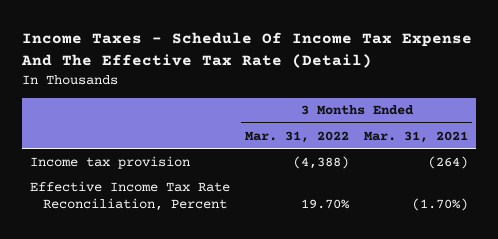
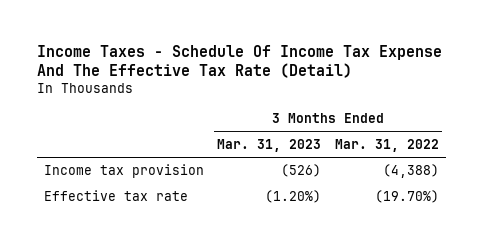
- | 3 Months Ended Mar. 31, 2022 | 3 Months Ended Mar. 31, 2021
+ | 3 Months Ended Mar. 31, 2023 | 3 Months Ended Mar. 31, 2022
- Effective Income Tax Rate Reconciliation, Percent | 19.70% | (1.70%)
+ Effective tax rate | (1.20%) | (19.70%)

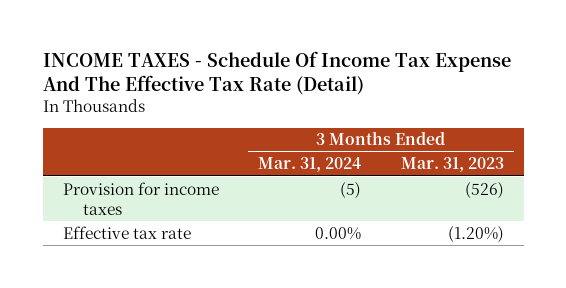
- Income Taxes - Schedule Of Income Tax Expense And The Effective Tax Rate (Detail)
+ INCOME TAXES - Schedule Of Income Tax Expense And The Effective Tax Rate (Detail)
- | 3 Months Ended Mar. 31, 2023 | 3 Months Ended Mar. 31, 2022
+ | 3 Months Ended Mar. 31, 2024 | 3 Months Ended Mar. 31, 2023
- Income tax provision | (526) | (4,388)
+ Provision for income taxes | (5) | (526)

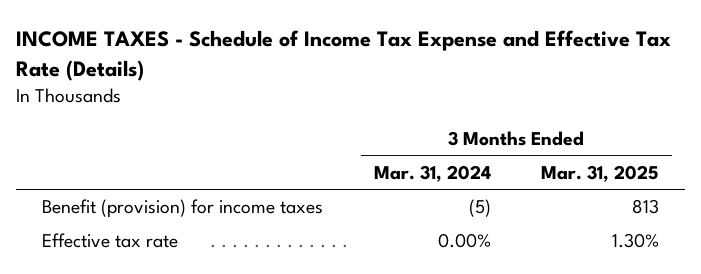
- INCOME TAXES - Schedule Of Income Tax Expense And The Effective Tax Rate (Detail)
+ INCOME TAXES - Schedule of Income Tax Expense and Effective Tax Rate (Details)
- | 3 Months Ended Mar. 31, 2024 | 3 Months Ended Mar. 31, 2023
+ | 3 Months Ended Mar. 31, 2024 | 3 Months Ended Mar. 31, 2025
- Provision for income taxes | (5) | (526)
+ Benefit (provision) for income taxes | (5) | 813

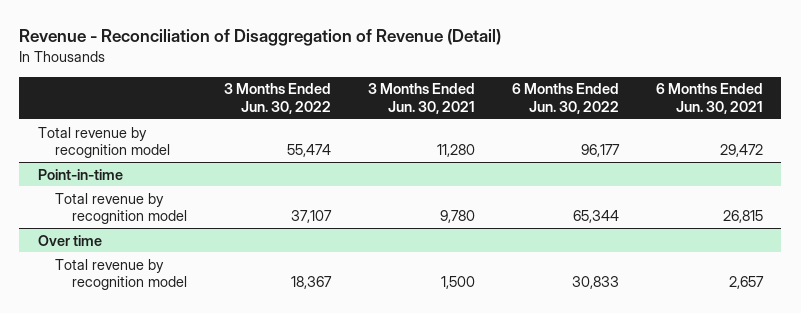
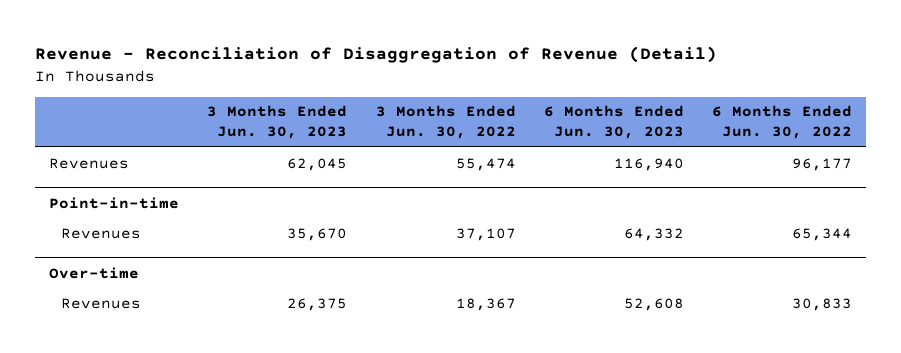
- | 3 Months Ended Jun. 30, 2022 | 3 Months Ended Jun. 30, 2021 | 6 Months Ended Jun. 30, 2022 | 6 Months Ended Jun. 30, 2021
+ | 3 Months Ended Jun. 30, 2023 | 3 Months Ended Jun. 30, 2022 | 6 Months Ended Jun. 30, 2023 | 6 Months Ended Jun. 30, 2022
- Total revenue by recognition model | 55,474 | 11,280 | 96,177 | 29,472
+ Revenues | 62,045 | 55,474 | 116,940 | 96,177
@ Point-in-time
- Total revenue by recognition model | 37,107 | 9,780 | 65,344 | 26,815
- Over time
- Total revenue by recognition model | 18,367 | 1,500 | 30,833 | 2,657
@ Point-in-time
+ Revenues | 35,670 | 37,107 | 64,332 | 65,344
+ Over-time
+ Revenues | 26,375 | 18,367 | 52,608 | 30,833

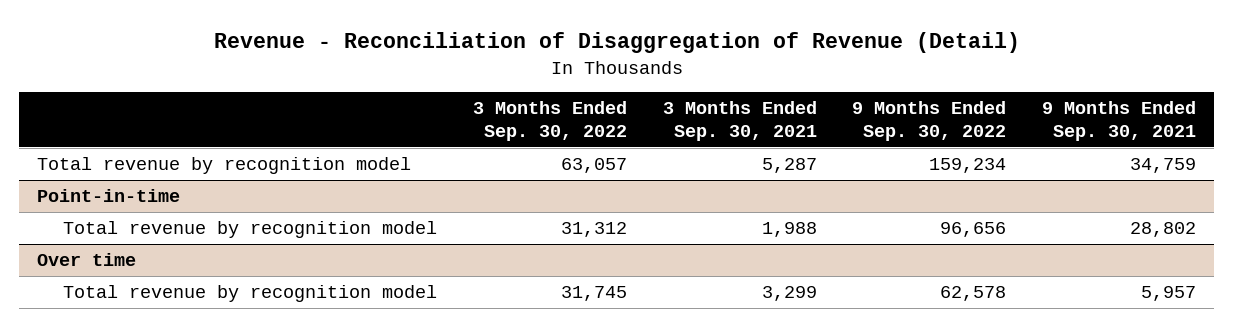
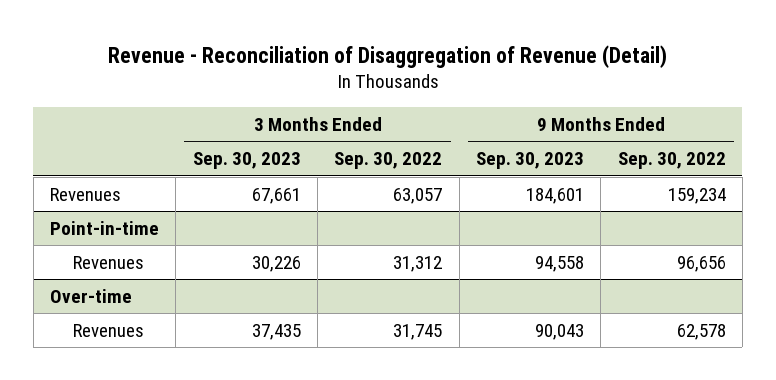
- | 3 Months Ended Sep. 30, 2022 | 3 Months Ended Sep. 30, 2021 | 9 Months Ended Sep. 30, 2022 | 9 Months Ended Sep. 30, 2021
+ | 3 Months Ended Sep. 30, 2023 | 3 Months Ended Sep. 30, 2022 | 9 Months Ended Sep. 30, 2023 | 9 Months Ended Sep. 30, 2022
- Total revenue by recognition model | 63,057 | 5,287 | 159,234 | 34,759
+ Revenues | 67,661 | 63,057 | 184,601 | 159,234
@ Point-in-time
- Total revenue by recognition model | 31,312 | 1,988 | 96,656 | 28,802
- Over time
- Total revenue by recognition model | 31,745 | 3,299 | 62,578 | 5,957
@ Point-in-time
+ Revenues | 30,226 | 31,312 | 94,558 | 96,656
+ Over-time
+ Revenues | 37,435 | 31,745 | 90,043 | 62,578

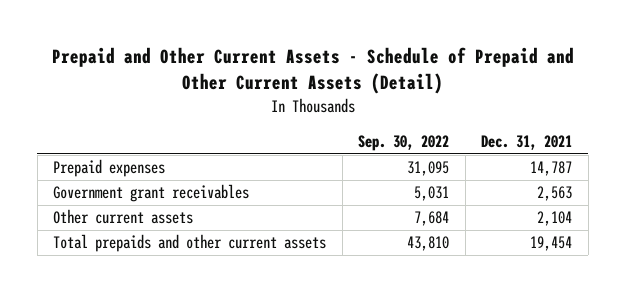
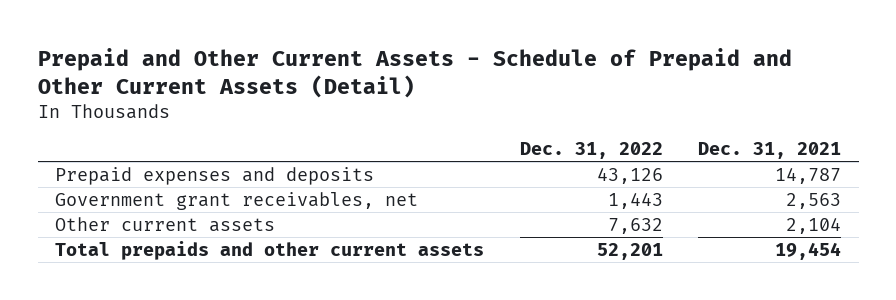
- | Sep. 30, 2022 | Dec. 31, 2021
+ | Dec. 31, 2022 | Dec. 31, 2021
- Prepaid expenses | 31,095 | 14,787
- Government grant receivables | 5,031 | 2,563
+ Prepaid expenses and deposits | 43,126 | 14,787
+ Government grant receivables, net | 1,443 | 2,563

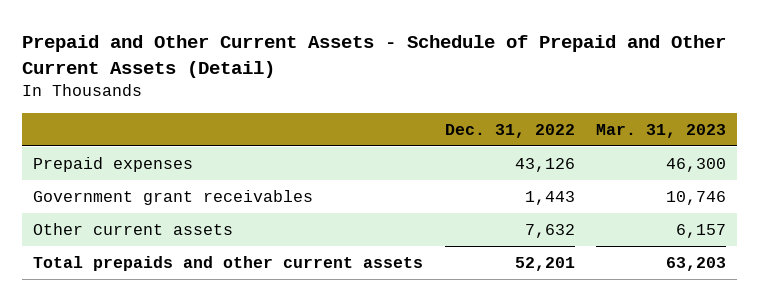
- | Dec. 31, 2022 | Dec. 31, 2021
+ | Dec. 31, 2022 | Mar. 31, 2023
- Prepaid expenses and deposits | 43,126 | 14,787
- Government grant receivables, net | 1,443 | 2,563
+ Prepaid expenses | 43,126 | 46,300
+ Government grant receivables | 1,443 | 10,746

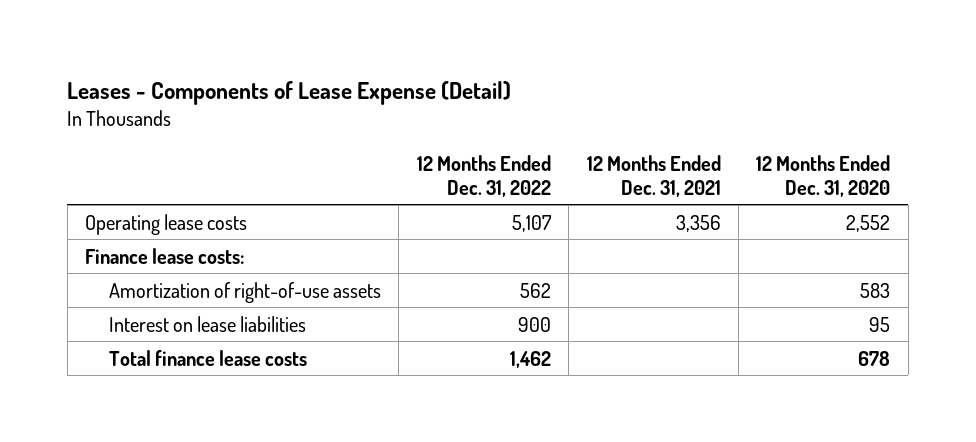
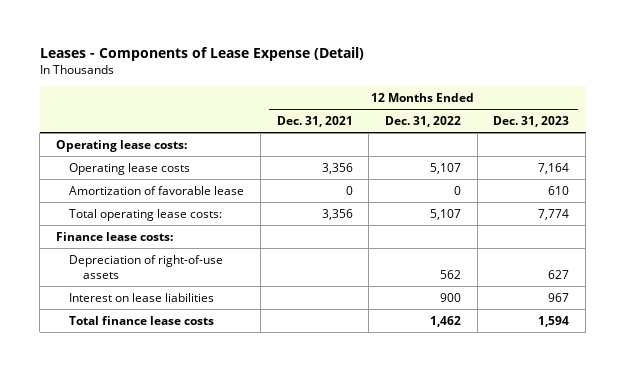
- | 12 Months Ended Dec. 31, 2022 | 12 Months Ended Dec. 31, 2021 | 12 Months Ended Dec. 31, 2020
+ | 12 Months Ended Dec. 31, 2021 | 12 Months Ended Dec. 31, 2022 | 12 Months Ended Dec. 31, 2023
+ Operating lease costs:
+ Amortization of favorable lease | 0 | 0 | 610
+ Total operating lease costs: | 3,356 | 5,107 | 7,774
- Amortization of right-of-use assets | 562 | | 583
+ Depreciation of right-of-use assets | | 562 | 627

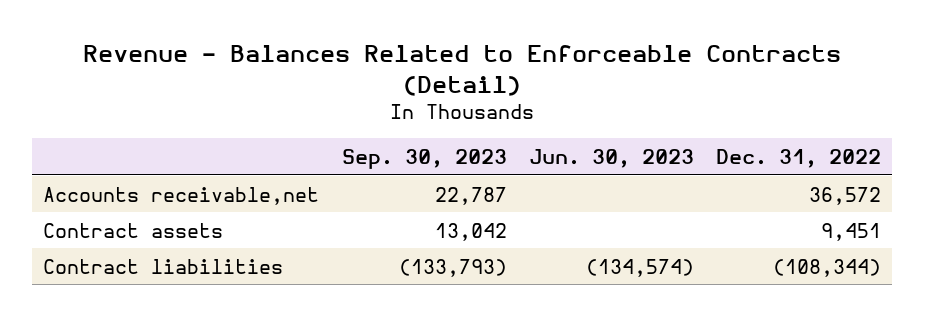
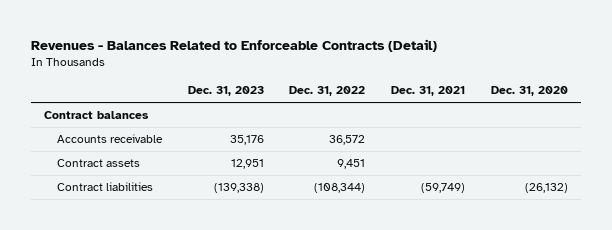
- Revenue - Balances Related to Enforceable Contracts (Detail)
+ Revenues - Balances Related to Enforceable Contracts (Detail)
- | Sep. 30, 2023 | Jun. 30, 2023 | Dec. 31, 2022
+ | Dec. 31, 2023 | Dec. 31, 2022 | Dec. 31, 2021 | Dec. 31, 2020
- Accounts receivable,net | 22,787 | | 36,572
+ Contract balances
+ Accounts receivable | 35,176 | 36,572 | |

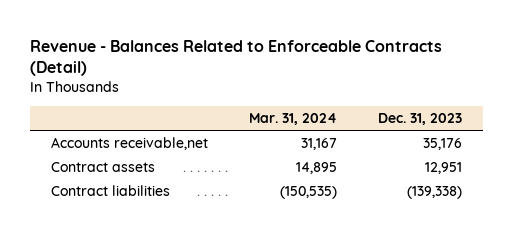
- Revenues - Balances Related to Enforceable Contracts (Detail)
+ Revenue - Balances Related to Enforceable Contracts (Detail)
- | Dec. 31, 2023 | Dec. 31, 2022 | Dec. 31, 2021 | Dec. 31, 2020
+ | Mar. 31, 2024 | Dec. 31, 2023
- Contract balances
- Accounts receivable | 35,176 | 36,572 | |
+ Accounts receivable,net | 31,167 | 35,176

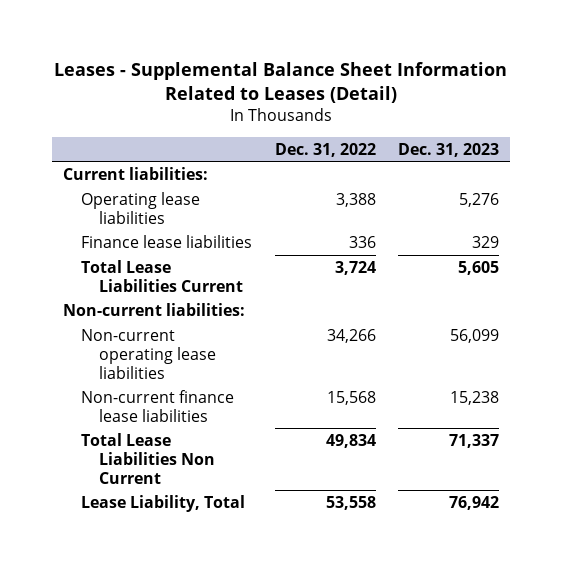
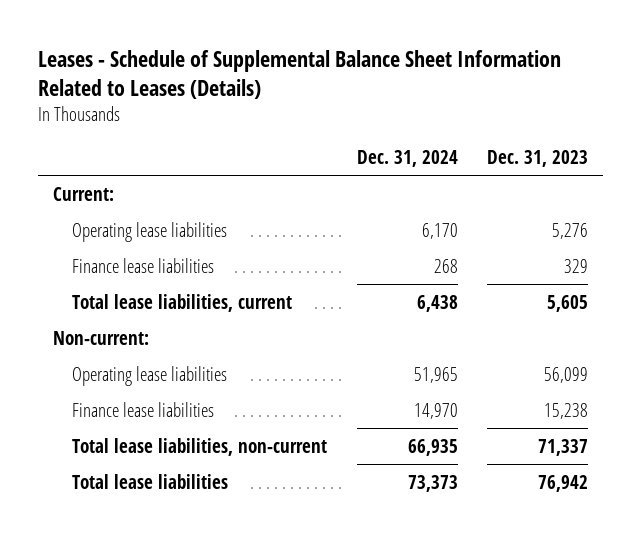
- Leases - Supplemental Balance Sheet Information Related to Leases (Detail)
+ Leases - Schedule of Supplemental Balance Sheet Information Related to Leases (Details)
- | Dec. 31, 2022 | Dec. 31, 2023
+ | Dec. 31, 2024 | Dec. 31, 2023
- Current liabilities:
+ Current:
- Total Lease Liabilities Current | 3,724 | 5,605
- Non-current liabilities:
- Non-current operating lease liabilities | 34,266 | 56,099
- Non-current finance lease liabilities | 15,568 | 15,238
- Total Lease Liabilities Non Current | 49,834 | 71,337
- Lease Liability, Total | 53,558 | 76,942
+ Total lease liabilities, current | 6,438 | 5,605
+ Non-current:
+ Operating lease liabilities | 51,965 | 56,099
+ Finance lease liabilities | 14,970 | 15,238
+ Total lease liabilities, non-current | 66,935 | 71,337
+ Total lease liabilities | 73,373 | 76,942

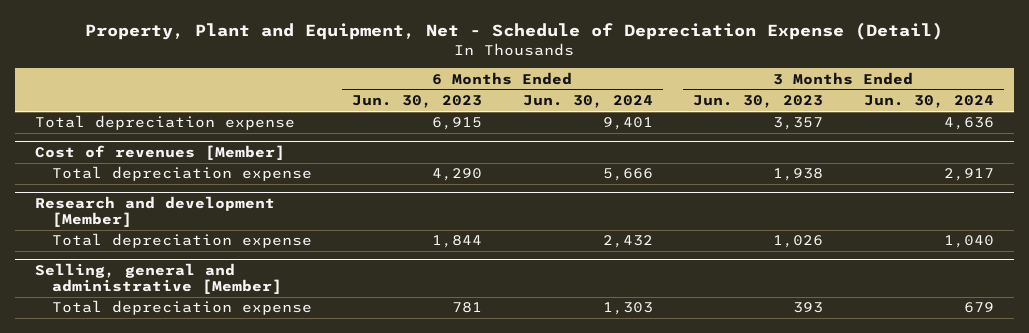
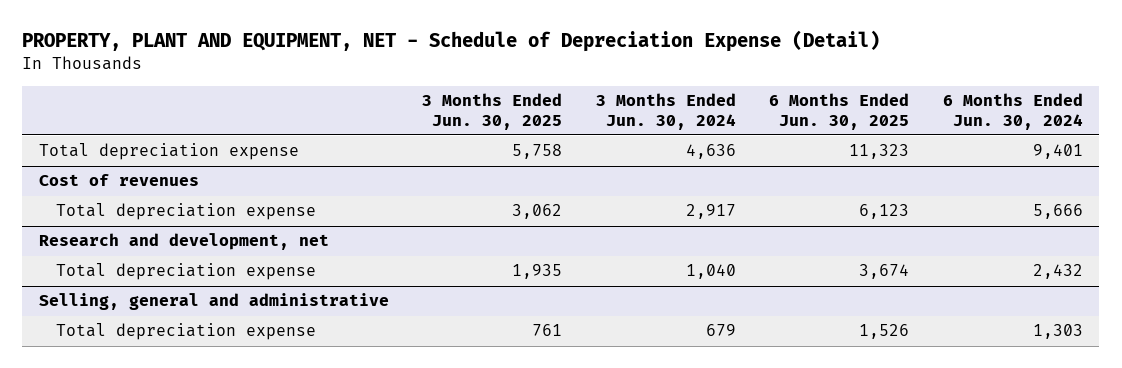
- Property, Plant and Equipment, Net - Schedule of Depreciation Expense (Detail)
+ PROPERTY, PLANT AND EQUIPMENT, NET - Schedule of Depreciation Expense (Detail)
- | 6 Months Ended Jun. 30, 2023 | 6 Months Ended Jun. 30, 2024 | 3 Months Ended Jun. 30, 2023 | 3 Months Ended Jun. 30, 2024
+ | 3 Months Ended Jun. 30, 2025 | 3 Months Ended Jun. 30, 2024 | 6 Months Ended Jun. 30, 2025 | 6 Months Ended Jun. 30, 2024
- Cost of revenues [Member]
+ Cost of revenues
- Research and development [Member]
+ Research and development, net
- Selling, general and administrative [Member]
+ Selling, general and administrative

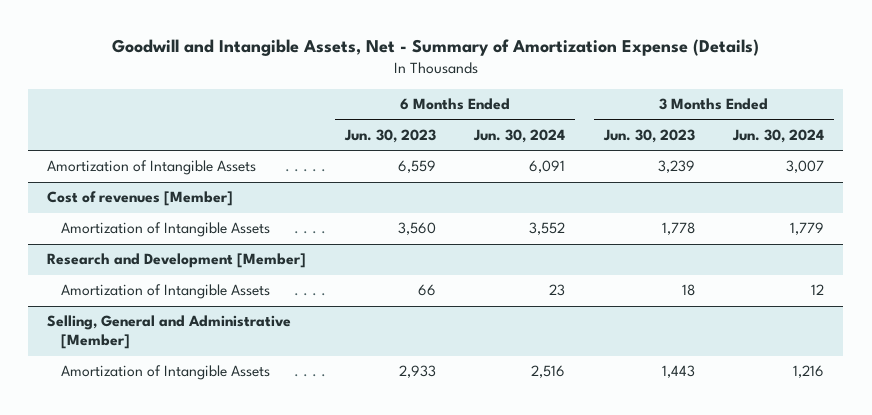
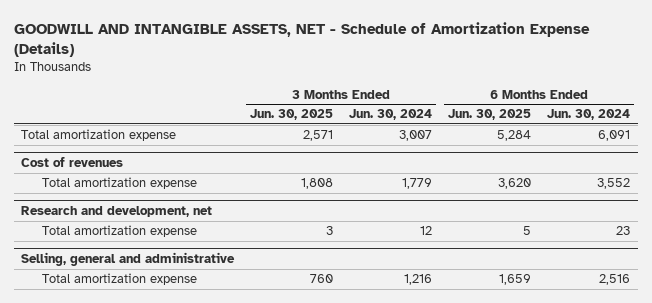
- Goodwill and Intangible Assets, Net - Summary of Amortization Expense (Details)
+ GOODWILL AND INTANGIBLE ASSETS, NET - Schedule of Amortization Expense (Details)
- | 6 Months Ended Jun. 30, 2023 | 6 Months Ended Jun. 30, 2024 | 3 Months Ended Jun. 30, 2023 | 3 Months Ended Jun. 30, 2024
+ | 3 Months Ended Jun. 30, 2025 | 3 Months Ended Jun. 30, 2024 | 6 Months Ended Jun. 30, 2025 | 6 Months Ended Jun. 30, 2024
- Amortization of Intangible Assets | 6,559 | 6,091 | 3,239 | 3,007
- Cost of revenues [Member]
- Amortization of Intangible Assets | 3,560 | 3,552 | 1,778 | 1,779
- Research and Development [Member]
- Amortization of Intangible Assets | 66 | 23 | 18 | 12
- Selling, General and Administrative [Member]
- Amortization of Intangible Assets | 2,933 | 2,516 | 1,443 | 1,216
+ Total amortization expense | 2,571 | 3,007 | 5,284 | 6,091
+ Cost of revenues
+ Total amortization expense | 1,808 | 1,779 | 3,620 | 3,552
+ Research and development, net
+ Total amortization expense | 3 | 12 | 5 | 23
+ Selling, general and administrative
+ Total amortization expense | 760 | 1,216 | 1,659 | 2,516

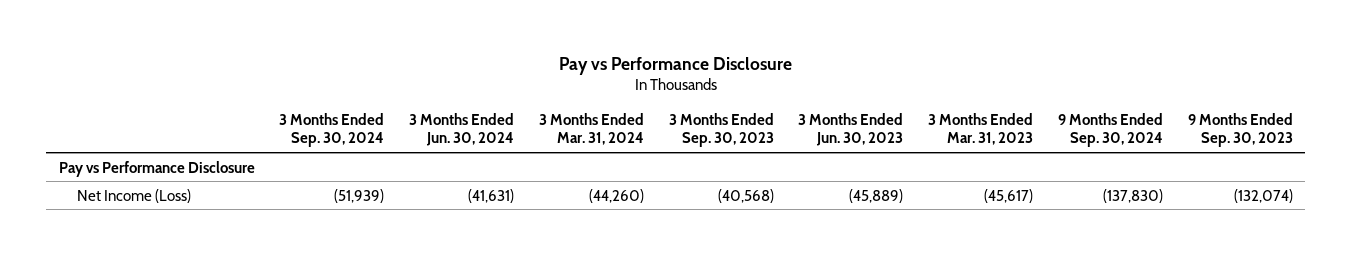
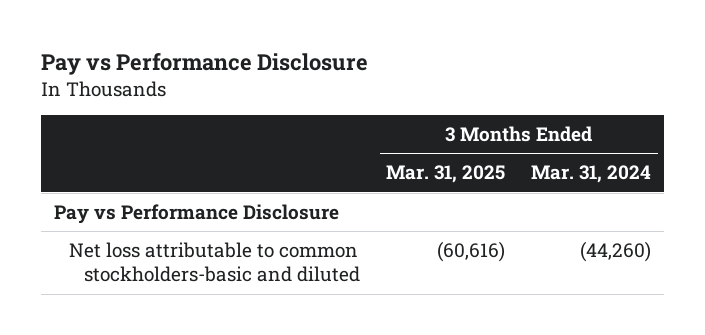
- | 3 Months Ended Sep. 30, 2024 | 3 Months Ended Jun. 30, 2024 | 3 Months Ended Mar. 31, 2024 | 3 Months Ended Sep. 30, 2023 | 3 Months Ended Jun. 30, 2023 | 3 Months Ended Mar. 31, 2023 | 9 Months Ended Sep. 30, 2024 | 9 Months Ended Sep. 30, 2023
+ | 3 Months Ended Mar. 31, 2025 | 3 Months Ended Mar. 31, 2024
- Net Income (Loss) | (51,939) | (41,631) | (44,260) | (40,568) | (45,889) | (45,617) | (137,830) | (132,074)
+ Net loss attributable to common stockholders-basic and diluted | (60,616) | (44,260)

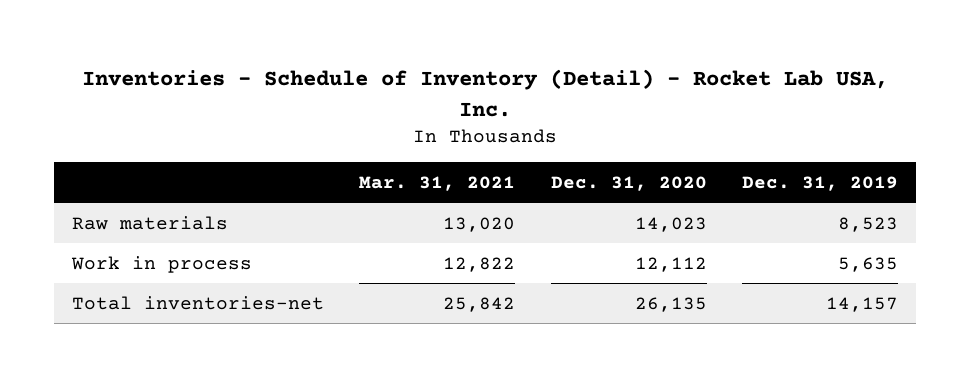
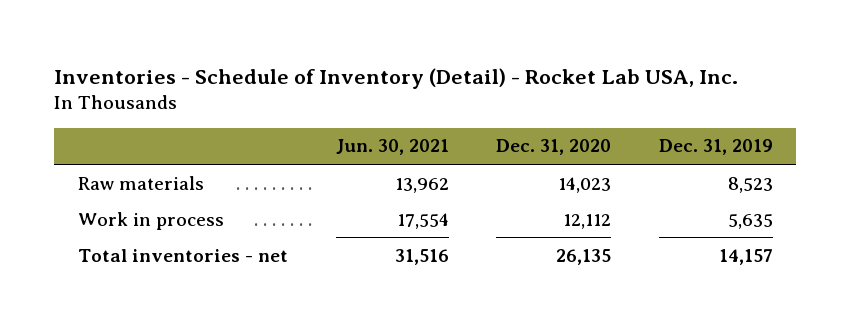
- | Mar. 31, 2021 | Dec. 31, 2020 | Dec. 31, 2019
+ | Jun. 30, 2021 | Dec. 31, 2020 | Dec. 31, 2019
- Total inventories-net | 25,842 | 26,135 | 14,157
+ Total inventories - net | 31,516 | 26,135 | 14,157

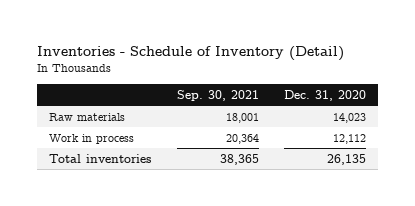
- Inventories - Schedule of Inventory (Detail) - Rocket Lab USA, Inc.
+ Inventories - Schedule of Inventory (Detail)
- | Jun. 30, 2021 | Dec. 31, 2020 | Dec. 31, 2019
+ | Sep. 30, 2021 | Dec. 31, 2020
- Total inventories - net | 31,516 | 26,135 | 14,157
+ Total inventories | 38,365 | 26,135

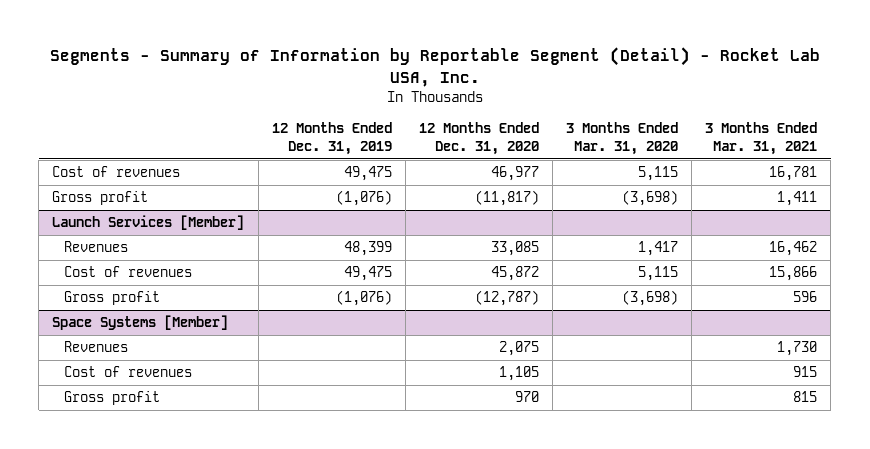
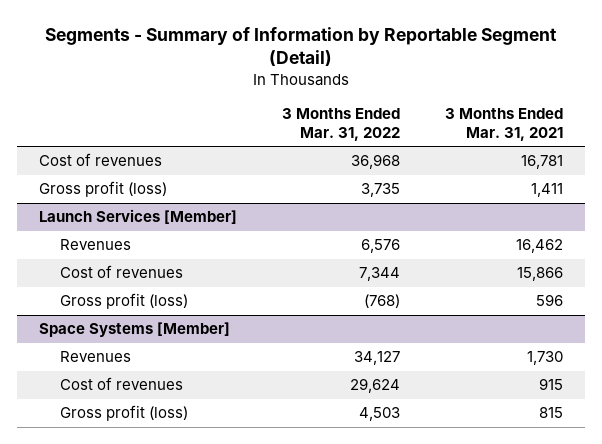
- Segments - Summary of Information by Reportable Segment (Detail) - Rocket Lab USA, Inc.
+ Segments - Summary of Information by Reportable Segment (Detail)
- | 12 Months Ended Dec. 31, 2019 | 12 Months Ended Dec. 31, 2020 | 3 Months Ended Mar. 31, 2020 | 3 Months Ended Mar. 31, 2021
+ | 3 Months Ended Mar. 31, 2022 | 3 Months Ended Mar. 31, 2021
- Gross profit | (1,076) | (11,817) | (3,698) | 1,411
+ Gross profit (loss) | 3,735 | 1,411
@ Launch Services [Member]
- Gross profit | (1,076) | (12,787) | (3,698) | 596
+ Gross profit (loss) | (768) | 596
@ Space Systems [Member]
- Gross profit | | 970 | | 815
+ Gross profit (loss) | 4,503 | 815

